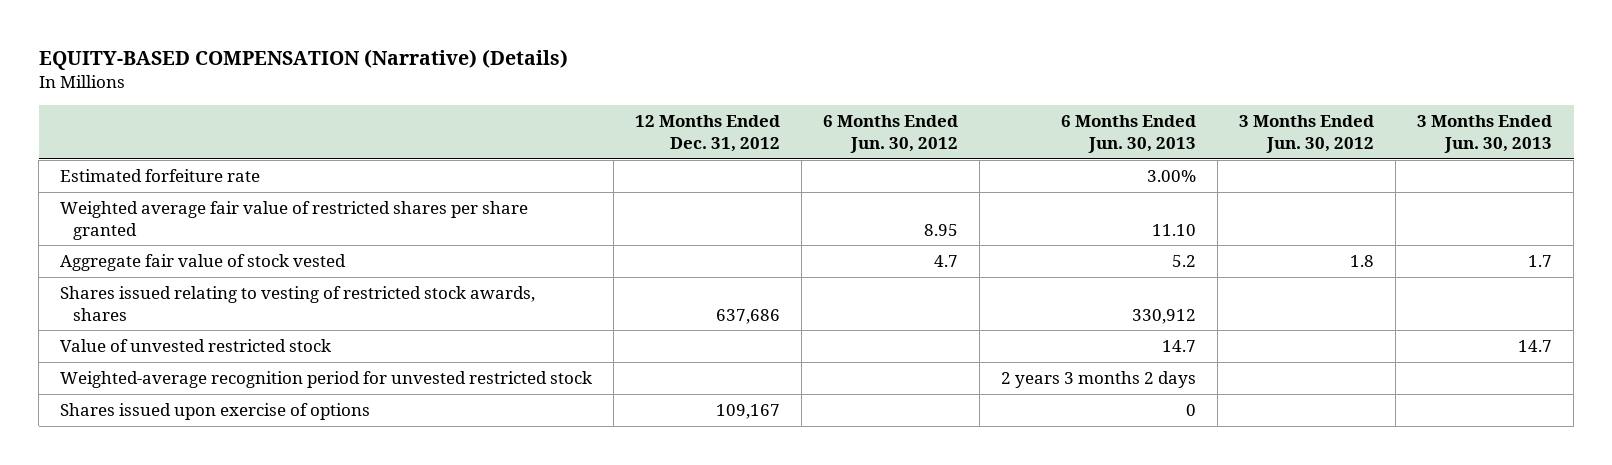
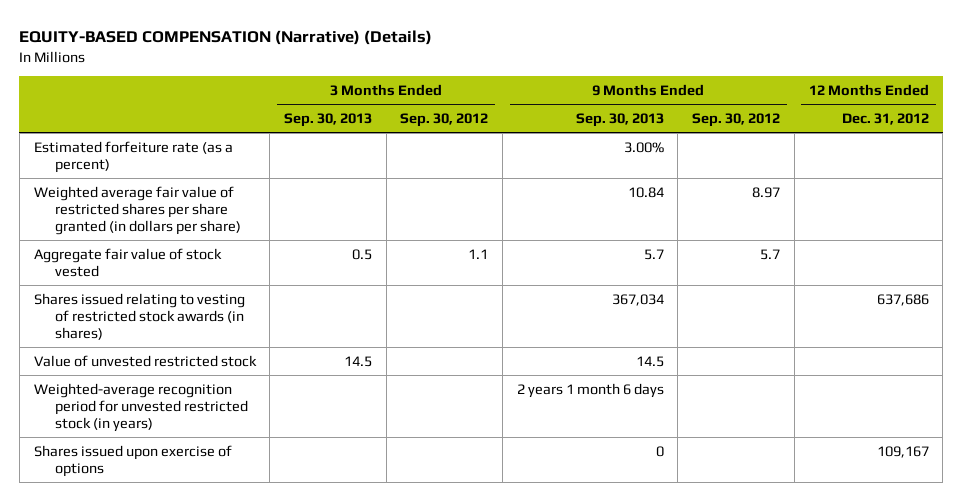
- | 12 Months Ended Dec. 31, 2012 | 6 Months Ended Jun. 30, 2012 | 6 Months Ended Jun. 30, 2013 | 3 Months Ended Jun. 30, 2012 | 3 Months Ended Jun. 30, 2013
+ | 3 Months Ended Sep. 30, 2013 | 3 Months Ended Sep. 30, 2012 | 9 Months Ended Sep. 30, 2013 | 9 Months Ended Sep. 30, 2012 | 12 Months Ended Dec. 31, 2012
- Estimated forfeiture rate | | | 3.00% | |
- Weighted average fair value of restricted shares per share granted | | 8.95 | 11.10 | |
+ Estimated forfeiture rate (as a percent) | | | 3.00% | |
+ Weighted average fair value of restricted shares per share granted (in dollars per share) | | | 10.84 | 8.97 |
- Shares issued relating to vesting of restricted stock awards, shares | 637,686 | | 330,912 | |
+ Shares issued relating to vesting of restricted stock awards (in shares) | | | 367,034 | | 637,686
- Weighted-average recognition period for unvested restricted stock | | | 2 years 3 months 2 days | |
+ Weighted-average recognition period for unvested restricted stock (in years) | | | 2 years 1 month 6 days | |

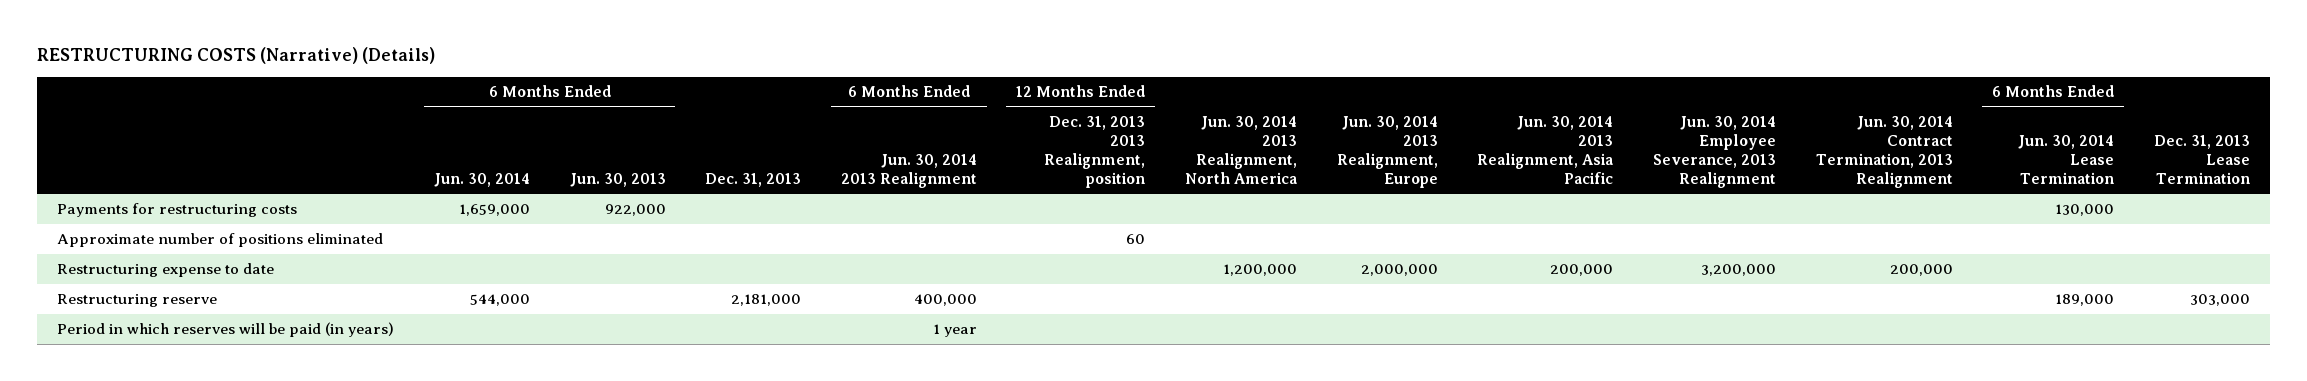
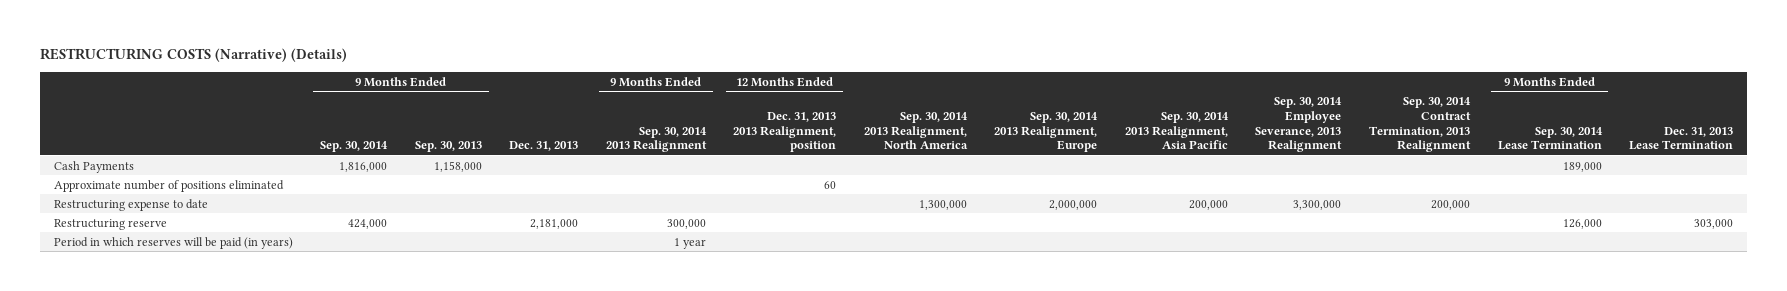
- | 6 Months Ended Jun. 30, 2014 | 6 Months Ended Jun. 30, 2013 | Dec. 31, 2013 | 6 Months Ended Jun. 30, 2014 2013 Realignment | 12 Months Ended Dec. 31, 2013 2013 Realignment, position | Jun. 30, 2014 2013 Realignment, North America | Jun. 30, 2014 2013 Realignment, Europe | Jun. 30, 2014 2013 Realignment, Asia Pacific | Jun. 30, 2014 Employee Severance, 2013 Realignment | Jun. 30, 2014 Contract Termination, 2013 Realignment | 6 Months Ended Jun. 30, 2014 Lease Termination | Dec. 31, 2013 Lease Termination
+ | 9 Months Ended Sep. 30, 2014 | 9 Months Ended Sep. 30, 2013 | Dec. 31, 2013 | 9 Months Ended Sep. 30, 2014 2013 Realignment | 12 Months Ended Dec. 31, 2013 2013 Realignment, position | Sep. 30, 2014 2013 Realignment, North America | Sep. 30, 2014 2013 Realignment, Europe | Sep. 30, 2014 2013 Realignment, Asia Pacific | Sep. 30, 2014 Employee Severance, 2013 Realignment | Sep. 30, 2014 Contract Termination, 2013 Realignment | 9 Months Ended Sep. 30, 2014 Lease Termination | Dec. 31, 2013 Lease Termination
- Payments for restructuring costs | 1,659,000 | 922,000 | | | | | | | | | 130,000 |
+ Cash Payments | 1,816,000 | 1,158,000 | | | | | | | | | 189,000 |

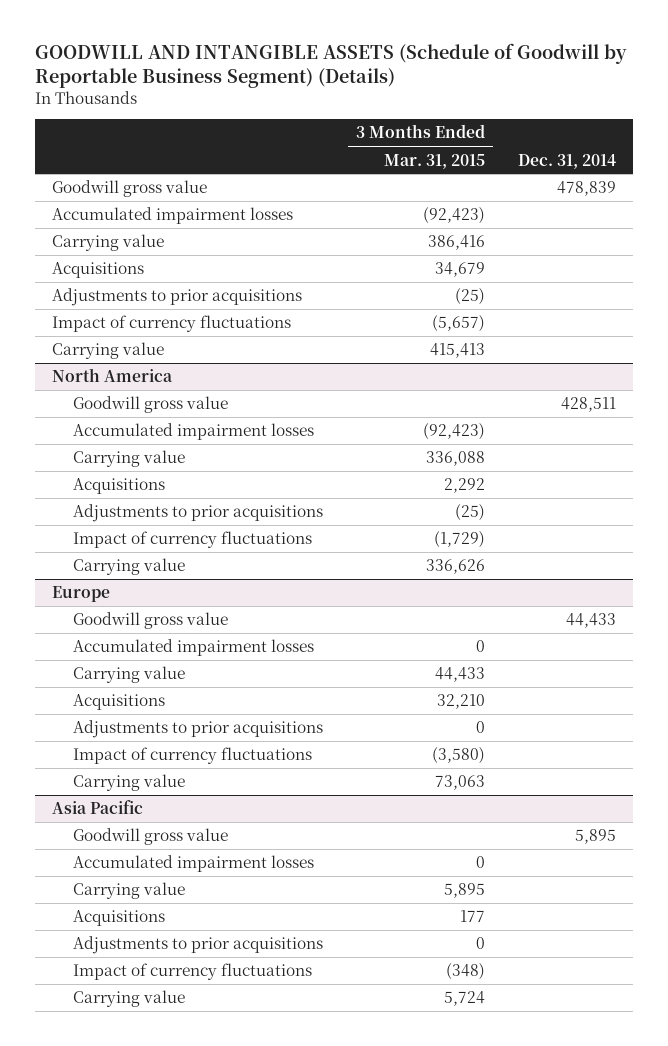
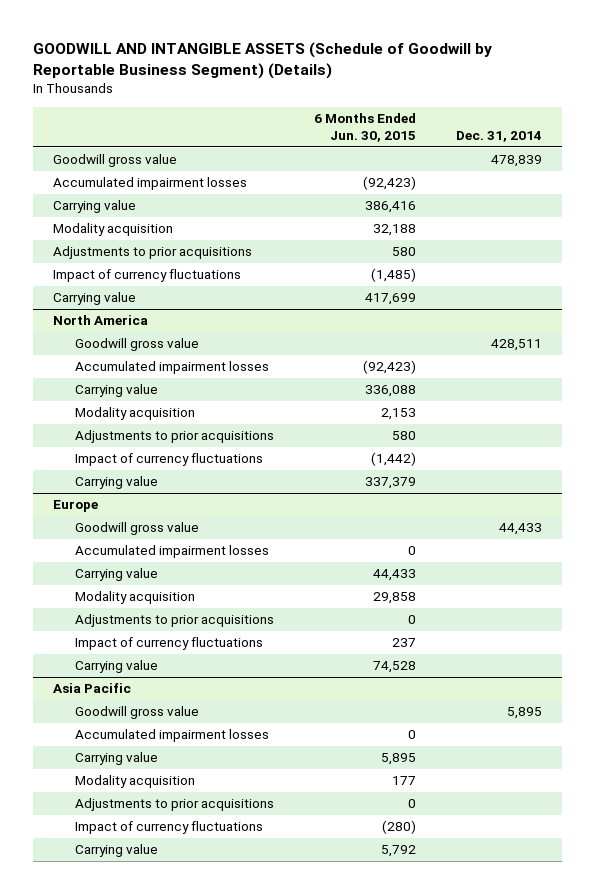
- | 3 Months Ended Mar. 31, 2015 | Dec. 31, 2014
+ | 6 Months Ended Jun. 30, 2015 | Dec. 31, 2014
- Acquisitions | 34,679 |
+ Modality acquisition | 32,188 |
@ North America
- Acquisitions | 2,292 |
+ Modality acquisition | 2,153 |
@ Europe
- Acquisitions | 32,210 |
+ Modality acquisition | 29,858 |
@ Asia Pacific
- Acquisitions | 177 |
+ Modality acquisition | 177 |

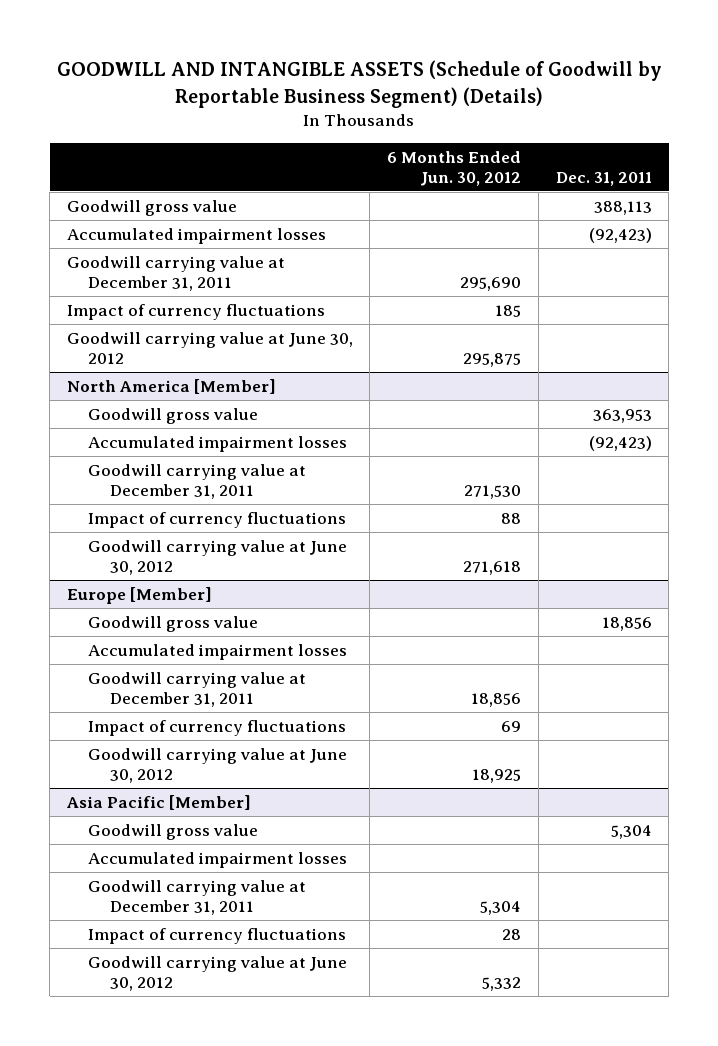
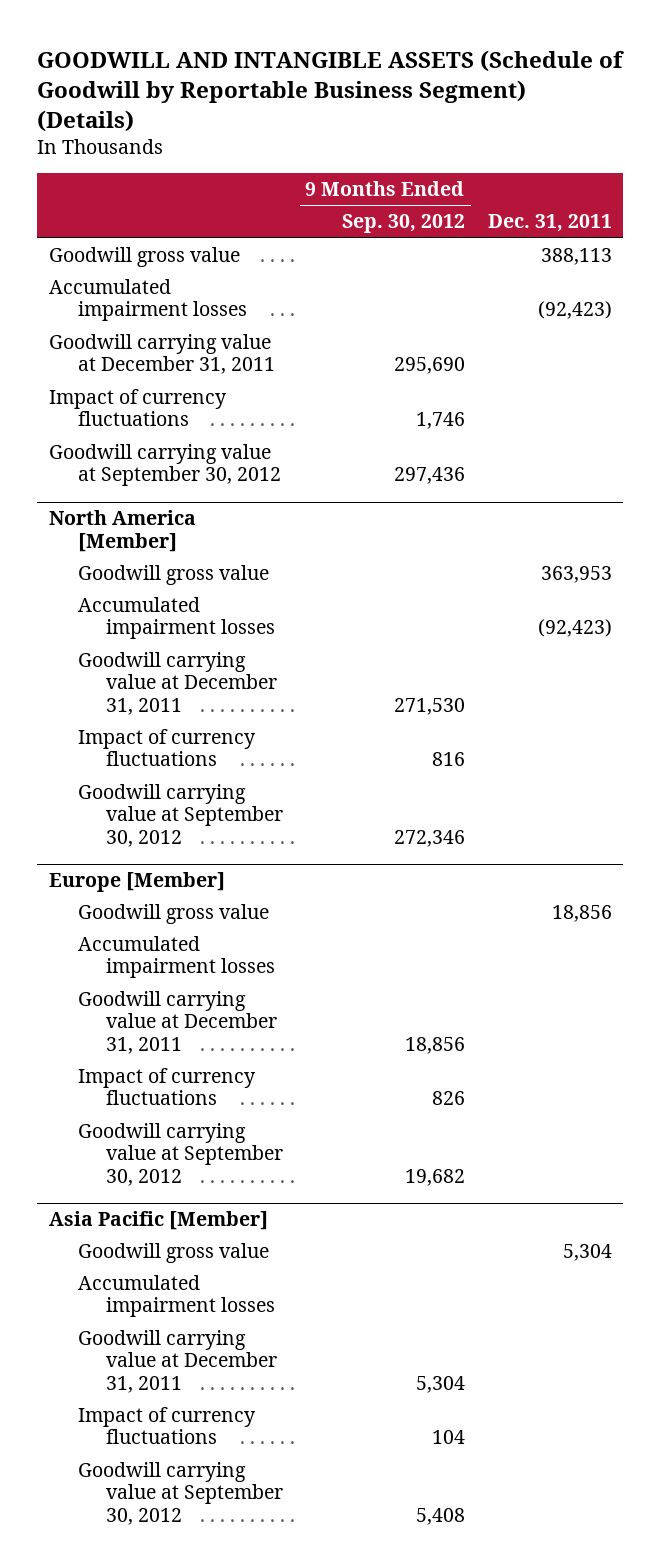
- | 6 Months Ended Jun. 30, 2012 | Dec. 31, 2011
+ | 9 Months Ended Sep. 30, 2012 | Dec. 31, 2011
- Goodwill carrying value at June 30, 2012 | 295,875 |
+ Goodwill carrying value at September 30, 2012 | 297,436 |
@ North America [Member]
- Goodwill carrying value at June 30, 2012 | 271,618 |
+ Goodwill carrying value at September 30, 2012 | 272,346 |
@ Europe [Member]
- Goodwill carrying value at June 30, 2012 | 18,925 |
+ Goodwill carrying value at September 30, 2012 | 19,682 |
@ Asia Pacific [Member]
- Goodwill carrying value at June 30, 2012 | 5,332 |
+ Goodwill carrying value at September 30, 2012 | 5,408 |

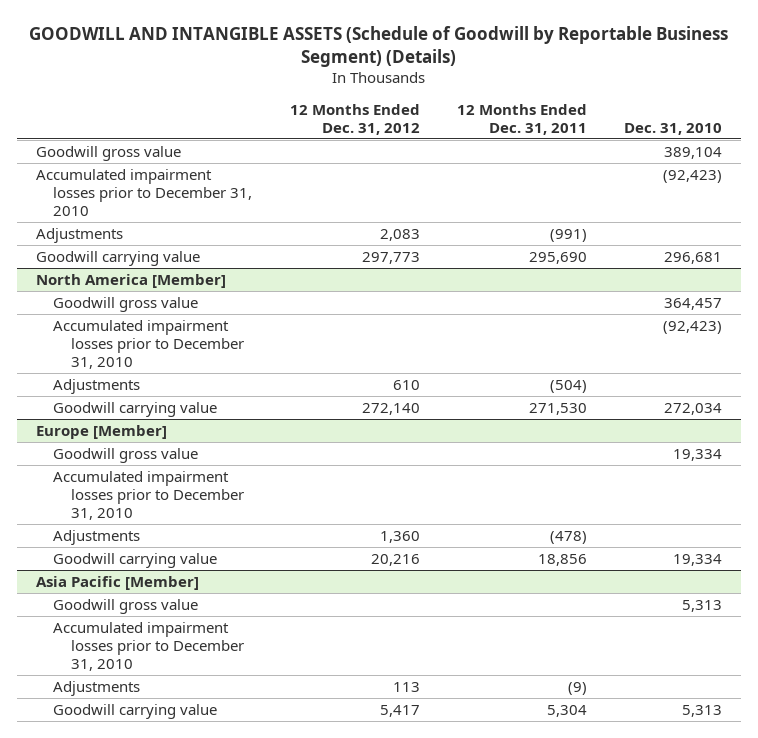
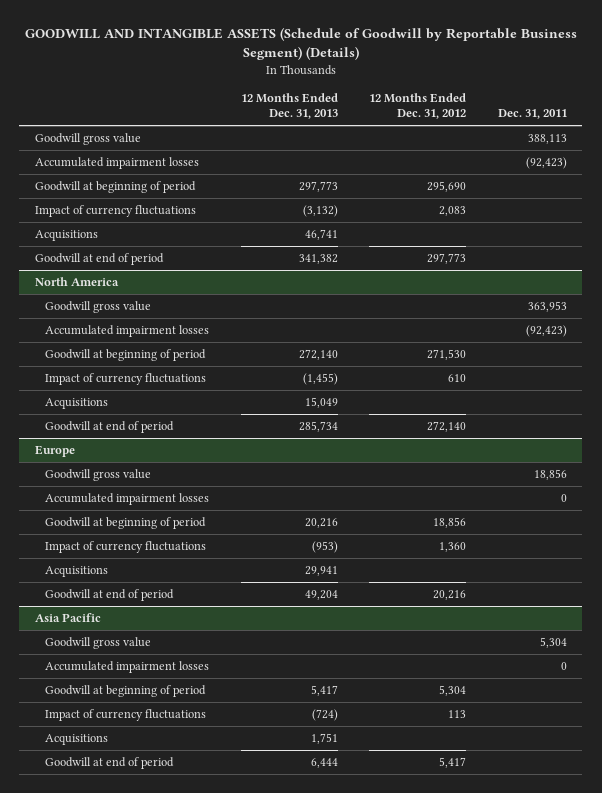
- | 12 Months Ended Dec. 31, 2012 | 12 Months Ended Dec. 31, 2011 | Dec. 31, 2010
+ | 12 Months Ended Dec. 31, 2013 | 12 Months Ended Dec. 31, 2012 | Dec. 31, 2011
- Accumulated impairment losses prior to December 31, 2010 | | | (92,423)
- Adjustments | 2,083 | (991) |
- Goodwill carrying value | 297,773 | 295,690 | 296,681
- North America [Member]
+ Accumulated impairment losses | | | (92,423)
+ Goodwill at beginning of period | 297,773 | 295,690 |
+ Impact of currency fluctuations | (3,132) | 2,083 |
+ Acquisitions | 46,741 | |
+ Goodwill at end of period | 341,382 | 297,773 |
+ North America
- Accumulated impairment losses prior to December 31, 2010 | | | (92,423)
- Adjustments | 610 | (504) |
- Goodwill carrying value | 272,140 | 271,530 | 272,034
- Europe [Member]
+ Accumulated impairment losses | | | (92,423)
+ Goodwill at beginning of period | 272,140 | 271,530 |
+ Impact of currency fluctuations | (1,455) | 610 |
+ Acquisitions | 15,049 | |
+ Goodwill at end of period | 285,734 | 272,140 |
+ Europe
- Accumulated impairment losses prior to December 31, 2010
- Adjustments | 1,360 | (478) |
- Goodwill carrying value | 20,216 | 18,856 | 19,334
- Asia Pacific [Member]
+ Accumulated impairment losses | | | 0
+ Goodwill at beginning of period | 20,216 | 18,856 |
+ Impact of currency fluctuations | (953) | 1,360 |
+ Acquisitions | 29,941 | |
+ Goodwill at end of period | 49,204 | 20,216 |
+ Asia Pacific
- Accumulated impairment losses prior to December 31, 2010
- Adjustments | 113 | (9) |
- Goodwill carrying value | 5,417 | 5,304 | 5,313
+ Accumulated impairment losses | | | 0
+ Goodwill at beginning of period | 5,417 | 5,304 |
+ Impact of currency fluctuations | (724) | 113 |
+ Acquisitions | 1,751 | |
+ Goodwill at end of period | 6,444 | 5,417 |

